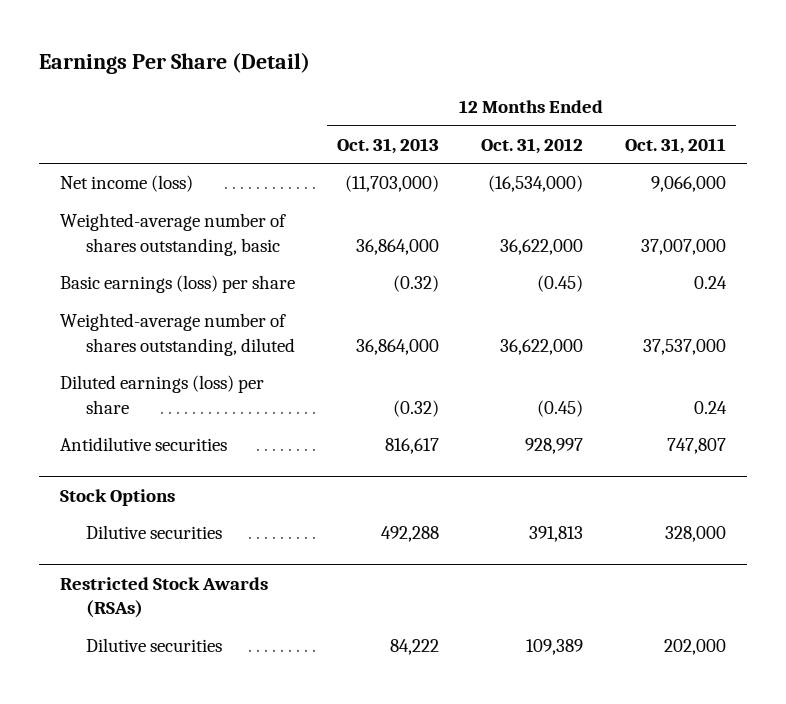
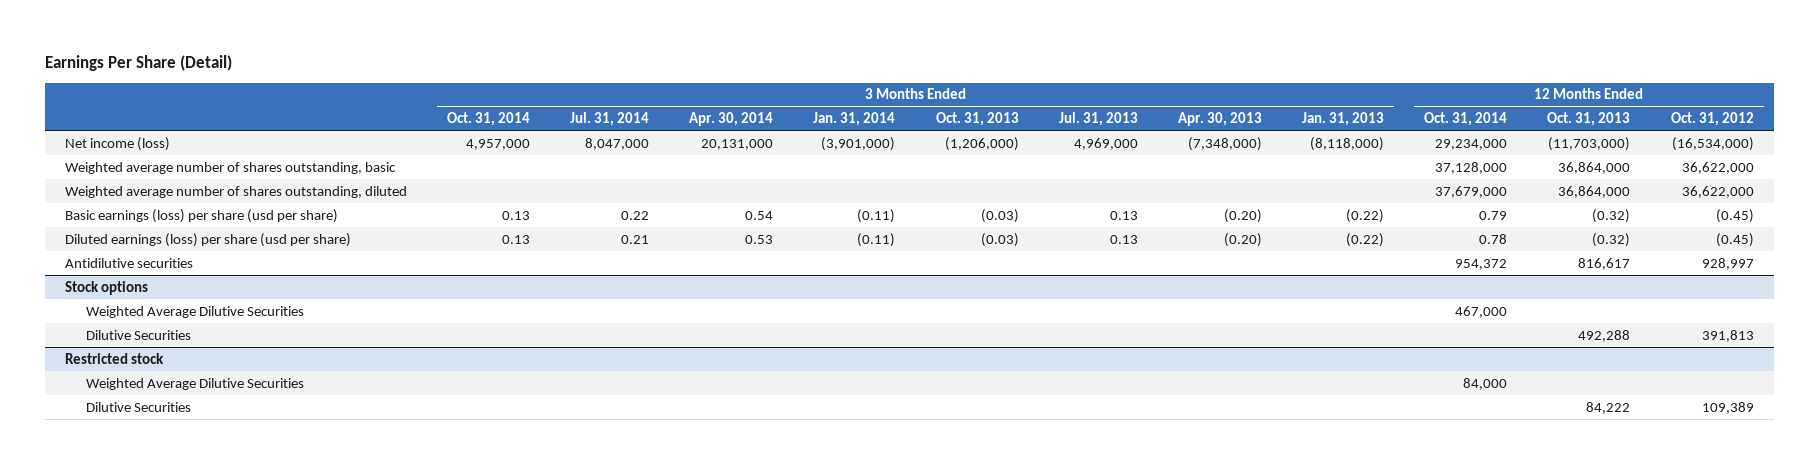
- | 12 Months Ended Oct. 31, 2013 | 12 Months Ended Oct. 31, 2012 | 12 Months Ended Oct. 31, 2011
+ | 3 Months Ended Oct. 31, 2014 | 3 Months Ended Jul. 31, 2014 | 3 Months Ended Apr. 30, 2014 | 3 Months Ended Jan. 31, 2014 | 3 Months Ended Oct. 31, 2013 | 3 Months Ended Jul. 31, 2013 | 3 Months Ended Apr. 30, 2013 | 3 Months Ended Jan. 31, 2013 | 12 Months Ended Oct. 31, 2014 | 12 Months Ended Oct. 31, 2013 | 12 Months Ended Oct. 31, 2012
- Weighted-average number of shares outstanding, basic | 36,864,000 | 36,622,000 | 37,007,000
- Basic earnings (loss) per share | (0.32) | (0.45) | 0.24
- Weighted-average number of shares outstanding, diluted | 36,864,000 | 36,622,000 | 37,537,000
- Diluted earnings (loss) per share | (0.32) | (0.45) | 0.24
+ Weighted average number of shares outstanding, basic | | | | | | | | | 37,128,000 | 36,864,000 | 36,622,000
+ Weighted average number of shares outstanding, diluted | | | | | | | | | 37,679,000 | 36,864,000 | 36,622,000
+ Basic earnings (loss) per share (usd per share) | 0.13 | 0.22 | 0.54 | (0.11) | (0.03) | 0.13 | (0.20) | (0.22) | 0.79 | (0.32) | (0.45)
+ Diluted earnings (loss) per share (usd per share) | 0.13 | 0.21 | 0.53 | (0.11) | (0.03) | 0.13 | (0.20) | (0.22) | 0.78 | (0.32) | (0.45)
- Stock Options
- Dilutive securities | 492,288 | 391,813 | 328,000
- Restricted Stock Awards (RSAs)
- Dilutive securities | 84,222 | 109,389 | 202,000
+ Stock options
+ Weighted Average Dilutive Securities | | | | | | | | | 467,000 | |
+ Dilutive Securities | | | | | | | | | | 492,288 | 391,813
+ Restricted stock
+ Weighted Average Dilutive Securities | | | | | | | | | 84,000 | |
+ Dilutive Securities | | | | | | | | | | 84,222 | 109,389

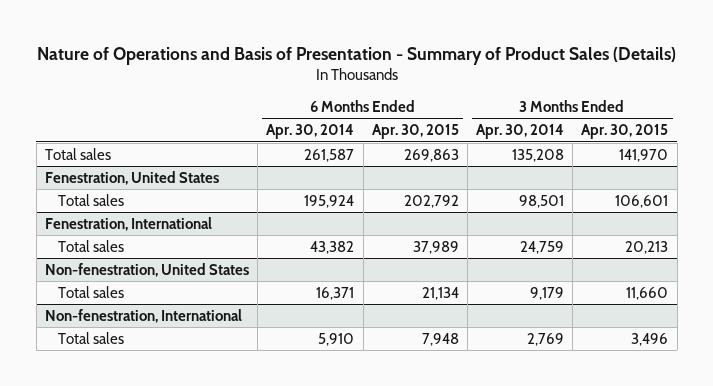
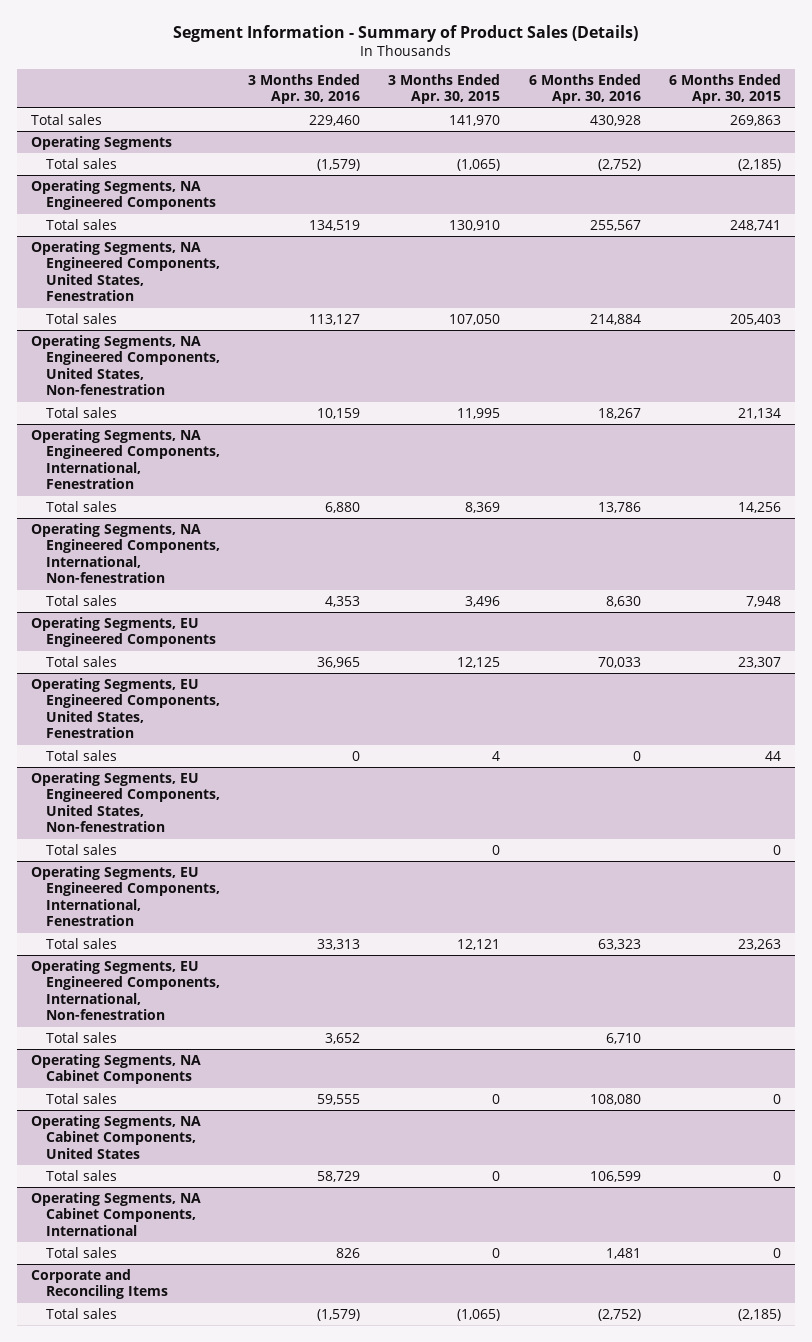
- Nature of Operations and Basis of Presentation - Summary of Product Sales (Details)
+ Segment Information - Summary of Product Sales (Details)
- | 6 Months Ended Apr. 30, 2014 | 6 Months Ended Apr. 30, 2015 | 3 Months Ended Apr. 30, 2014 | 3 Months Ended Apr. 30, 2015
+ | 3 Months Ended Apr. 30, 2016 | 3 Months Ended Apr. 30, 2015 | 6 Months Ended Apr. 30, 2016 | 6 Months Ended Apr. 30, 2015
- Fenestration, United States
- Total sales | 195,924 | 202,792 | 98,501 | 106,601
- Fenestration, International
- Total sales | 43,382 | 37,989 | 24,759 | 20,213
- Non-fenestration, United States
- Total sales | 16,371 | 21,134 | 9,179 | 11,660
- Non-fenestration, International
+ Operating Segments
+ Total sales | (1,579) | (1,065) | (2,752) | (2,185)
+ Operating Segments, NA Engineered Components
+ Total sales | 134,519 | 130,910 | 255,567 | 248,741
+ Operating Segments, NA Engineered Components, United States, Fenestration
+ Total sales | 113,127 | 107,050 | 214,884 | 205,403
+ Operating Segments, NA Engineered Components, United States, Non-fenestration
+ Total sales | 10,159 | 11,995 | 18,267 | 21,134
+ Operating Segments, NA Engineered Components, International, Fenestration
+ Total sales | 6,880 | 8,369 | 13,786 | 14,256
+ Operating Segments, NA Engineered Components, International, Non-fenestration
+ Operating Segments, EU Engineered Components
+ Total sales | 36,965 | 12,125 | 70,033 | 23,307
+ Operating Segments, EU Engineered Components, United States, Fenestration
+ Total sales | 0 | 4 | 0 | 44
+ Operating Segments, EU Engineered Components, United States, Non-fenestration
+ Total sales | | 0 | | 0
+ Operating Segments, EU Engineered Components, International, Fenestration
+ Total sales | 33,313 | 12,121 | 63,323 | 23,263
+ Operating Segments, EU Engineered Components, International, Non-fenestration
+ Total sales | 3,652 | | 6,710 |
+ Operating Segments, NA Cabinet Components
+ Total sales | 59,555 | 0 | 108,080 | 0
+ Operating Segments, NA Cabinet Components, United States
+ Total sales | 58,729 | 0 | 106,599 | 0
+ Operating Segments, NA Cabinet Components, International
+ Total sales | 826 | 0 | 1,481 | 0
+ Corporate and Reconciling Items
+ Total sales | (1,579) | (1,065) | (2,752) | (2,185)

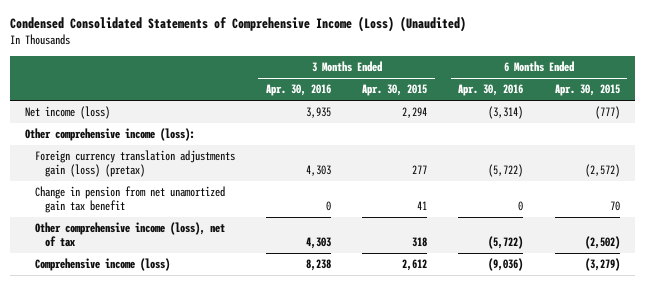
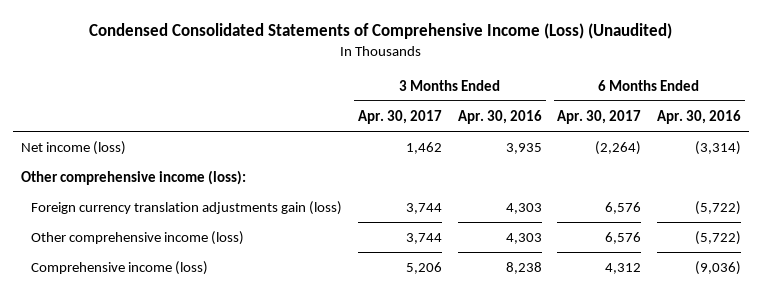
- | 3 Months Ended Apr. 30, 2016 | 3 Months Ended Apr. 30, 2015 | 6 Months Ended Apr. 30, 2016 | 6 Months Ended Apr. 30, 2015
+ | 3 Months Ended Apr. 30, 2017 | 3 Months Ended Apr. 30, 2016 | 6 Months Ended Apr. 30, 2017 | 6 Months Ended Apr. 30, 2016
- Foreign currency translation adjustments gain (loss) (pretax) | 4,303 | 277 | (5,722) | (2,572)
- Change in pension from net unamortized gain tax benefit | 0 | 41 | 0 | 70
- Other comprehensive income (loss), net of tax | 4,303 | 318 | (5,722) | (2,502)
+ Foreign currency translation adjustments gain (loss) | 3,744 | 4,303 | 6,576 | (5,722)
+ Other comprehensive income (loss) | 3,744 | 4,303 | 6,576 | (5,722)

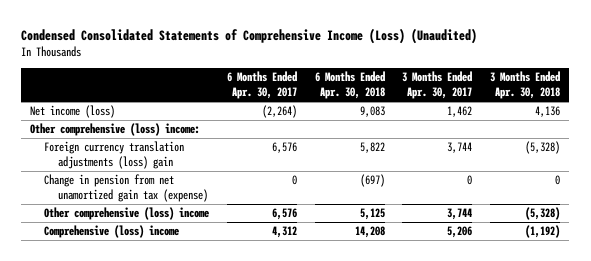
- | 3 Months Ended Apr. 30, 2017 | 3 Months Ended Apr. 30, 2016 | 6 Months Ended Apr. 30, 2017 | 6 Months Ended Apr. 30, 2016
+ | 6 Months Ended Apr. 30, 2017 | 6 Months Ended Apr. 30, 2018 | 3 Months Ended Apr. 30, 2017 | 3 Months Ended Apr. 30, 2018
- Other comprehensive income (loss):
- Foreign currency translation adjustments gain (loss) | 3,744 | 4,303 | 6,576 | (5,722)
- Other comprehensive income (loss) | 3,744 | 4,303 | 6,576 | (5,722)
- Comprehensive income (loss) | 5,206 | 8,238 | 4,312 | (9,036)
+ Other comprehensive (loss) income:
+ Foreign currency translation adjustments (loss) gain | 6,576 | 5,822 | 3,744 | (5,328)
+ Change in pension from net unamortized gain tax (expense) | 0 | (697) | 0 | 0
+ Other comprehensive (loss) income | 6,576 | 5,125 | 3,744 | (5,328)
+ Comprehensive (loss) income | 4,312 | 14,208 | 5,206 | (1,192)

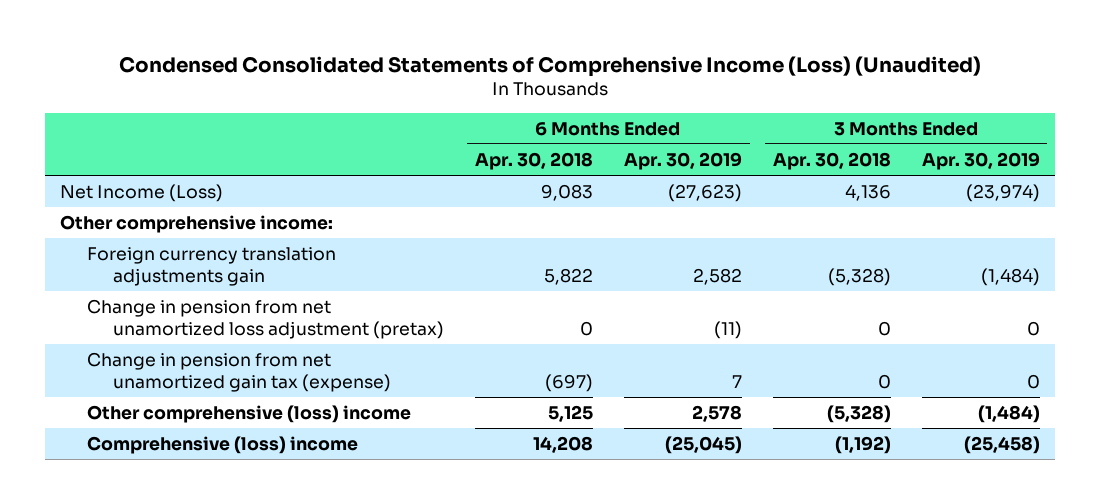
- | 6 Months Ended Apr. 30, 2017 | 6 Months Ended Apr. 30, 2018 | 3 Months Ended Apr. 30, 2017 | 3 Months Ended Apr. 30, 2018
+ | 6 Months Ended Apr. 30, 2018 | 6 Months Ended Apr. 30, 2019 | 3 Months Ended Apr. 30, 2018 | 3 Months Ended Apr. 30, 2019
- Net income (loss) | (2,264) | 9,083 | 1,462 | 4,136
- Other comprehensive (loss) income:
- Foreign currency translation adjustments (loss) gain | 6,576 | 5,822 | 3,744 | (5,328)
+ Net Income (Loss) | 9,083 | (27,623) | 4,136 | (23,974)
+ Other comprehensive income:
+ Foreign currency translation adjustments gain | 5,822 | 2,582 | (5,328) | (1,484)
+ Change in pension from net unamortized loss adjustment (pretax) | 0 | (11) | 0 | 0

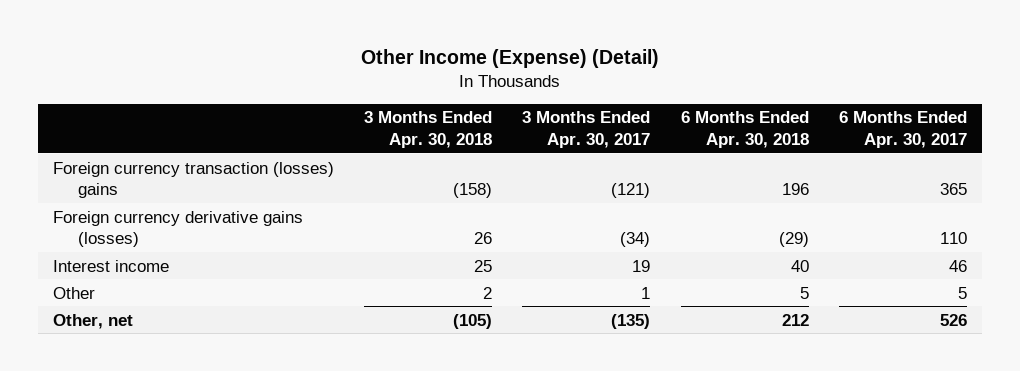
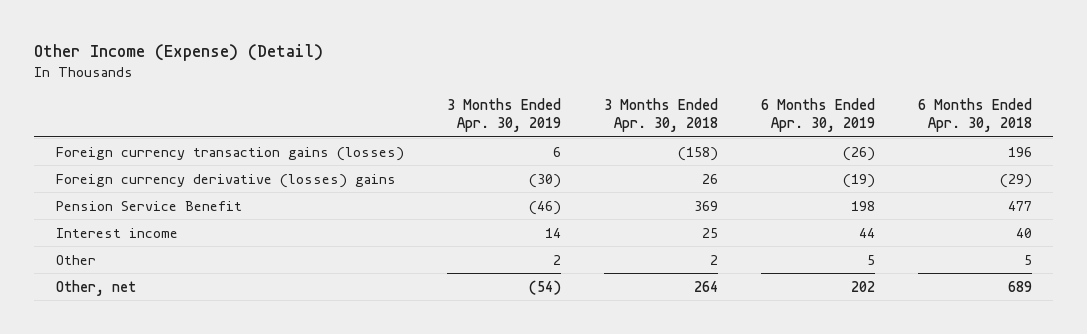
- | 3 Months Ended Apr. 30, 2018 | 3 Months Ended Apr. 30, 2017 | 6 Months Ended Apr. 30, 2018 | 6 Months Ended Apr. 30, 2017
+ | 3 Months Ended Apr. 30, 2019 | 3 Months Ended Apr. 30, 2018 | 6 Months Ended Apr. 30, 2019 | 6 Months Ended Apr. 30, 2018
- Foreign currency transaction (losses) gains | (158) | (121) | 196 | 365
- Foreign currency derivative gains (losses) | 26 | (34) | (29) | 110
+ Foreign currency transaction gains (losses) | 6 | (158) | (26) | 196
+ Foreign currency derivative (losses) gains | (30) | 26 | (19) | (29)
+ Pension Service Benefit | (46) | 369 | 198 | 477
- Other, net | (105) | (135) | 212 | 526
+ Other, net | (54) | 264 | 202 | 689

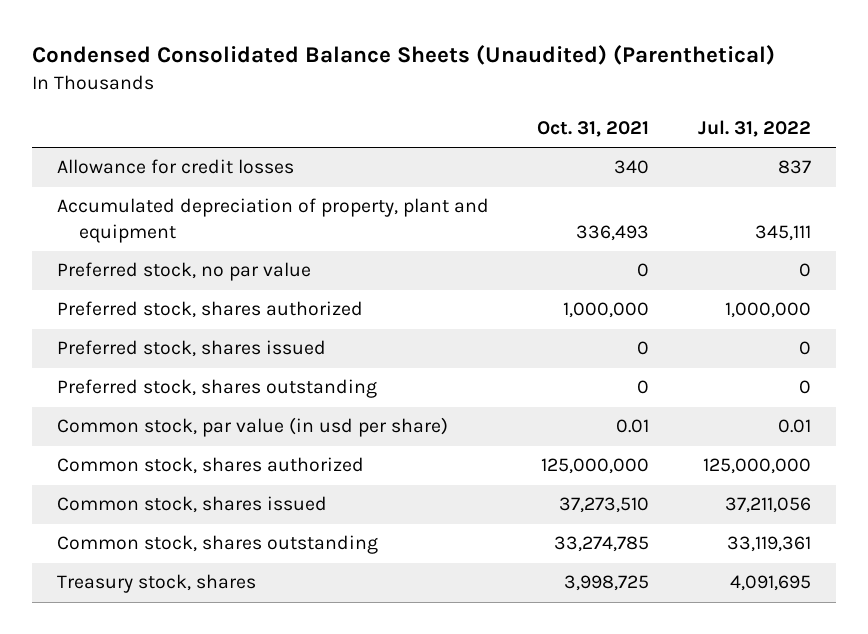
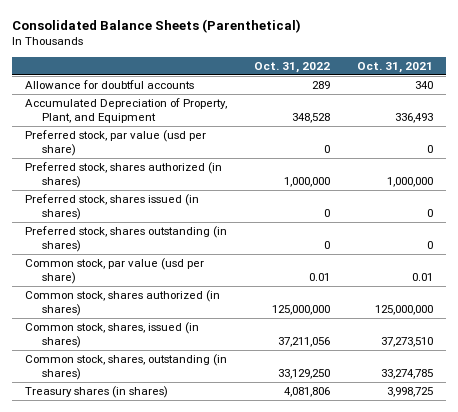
- Condensed Consolidated Balance Sheets (Unaudited) (Parenthetical)
+ Consolidated Balance Sheets (Parenthetical)
- | Oct. 31, 2021 | Jul. 31, 2022
+ | Oct. 31, 2022 | Oct. 31, 2021
- Allowance for credit losses | 340 | 837
- Accumulated depreciation of property, plant and equipment | 336,493 | 345,111
- Preferred stock, no par value | 0 | 0
- Preferred stock, shares authorized | 1,000,000 | 1,000,000
- Preferred stock, shares issued | 0 | 0
- Preferred stock, shares outstanding | 0 | 0
- Common stock, par value (in usd per share) | 0.01 | 0.01
- Common stock, shares authorized | 125,000,000 | 125,000,000
- Common stock, shares issued | 37,273,510 | 37,211,056
- Common stock, shares outstanding | 33,274,785 | 33,119,361
- Treasury stock, shares | 3,998,725 | 4,091,695
+ Allowance for doubtful accounts | 289 | 340
+ Accumulated Depreciation of Property, Plant, and Equipment | 348,528 | 336,493
+ Preferred stock, par value (usd per share) | 0 | 0
+ Preferred stock, shares authorized (in shares) | 1,000,000 | 1,000,000
+ Preferred stock, shares issued (in shares) | 0 | 0
+ Preferred stock, shares outstanding (in shares) | 0 | 0
+ Common stock, par value (usd per share) | 0.01 | 0.01
+ Common stock, shares authorized (in shares) | 125,000,000 | 125,000,000
+ Common stock, shares, issued (in shares) | 37,211,056 | 37,273,510
+ Common stock, shares, outstanding (in shares) | 33,129,250 | 33,274,785
+ Treasury shares (in shares) | 4,081,806 | 3,998,725

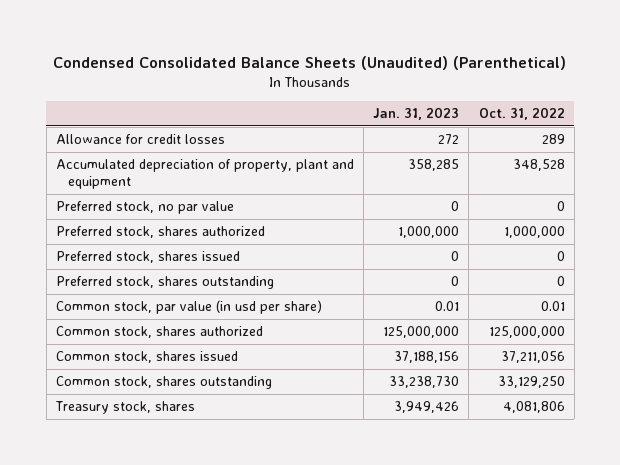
- Consolidated Balance Sheets (Parenthetical)
+ Condensed Consolidated Balance Sheets (Unaudited) (Parenthetical)
- | Oct. 31, 2022 | Oct. 31, 2021
+ | Jan. 31, 2023 | Oct. 31, 2022
- Allowance for doubtful accounts | 289 | 340
- Accumulated Depreciation of Property, Plant, and Equipment | 348,528 | 336,493
- Preferred stock, par value (usd per share) | 0 | 0
- Preferred stock, shares authorized (in shares) | 1,000,000 | 1,000,000
- Preferred stock, shares issued (in shares) | 0 | 0
- Preferred stock, shares outstanding (in shares) | 0 | 0
- Common stock, par value (usd per share) | 0.01 | 0.01
- Common stock, shares authorized (in shares) | 125,000,000 | 125,000,000
- Common stock, shares, issued (in shares) | 37,211,056 | 37,273,510
- Common stock, shares, outstanding (in shares) | 33,129,250 | 33,274,785
- Treasury shares (in shares) | 4,081,806 | 3,998,725
+ Allowance for credit losses | 272 | 289
+ Accumulated depreciation of property, plant and equipment | 358,285 | 348,528
+ Preferred stock, no par value | 0 | 0
+ Preferred stock, shares authorized | 1,000,000 | 1,000,000
+ Preferred stock, shares issued | 0 | 0
+ Preferred stock, shares outstanding | 0 | 0
+ Common stock, par value (in usd per share) | 0.01 | 0.01
+ Common stock, shares authorized | 125,000,000 | 125,000,000
+ Common stock, shares issued | 37,188,156 | 37,211,056
+ Common stock, shares outstanding | 33,238,730 | 33,129,250
+ Treasury stock, shares | 3,949,426 | 4,081,806

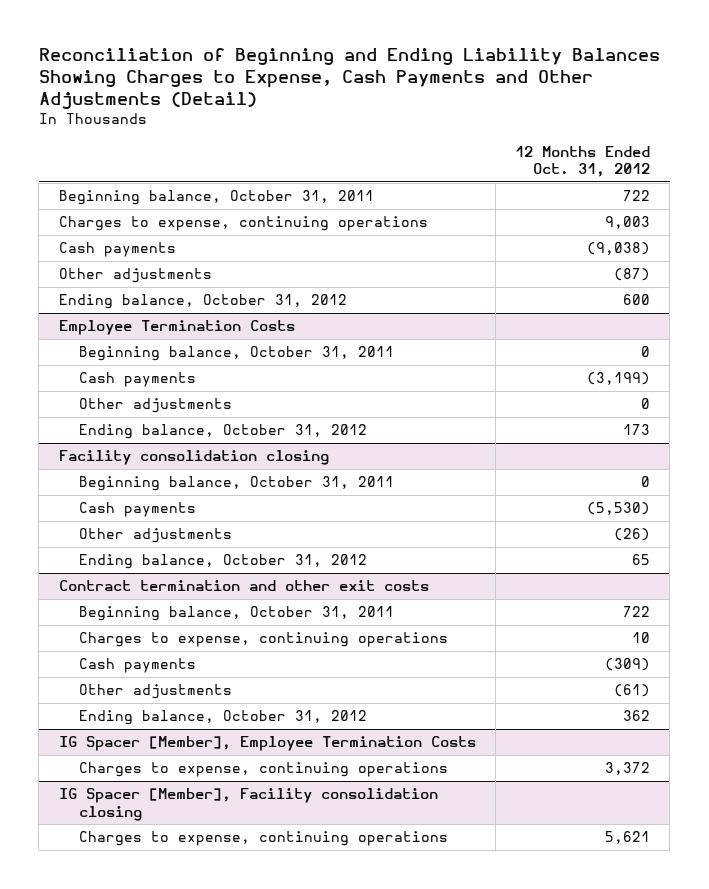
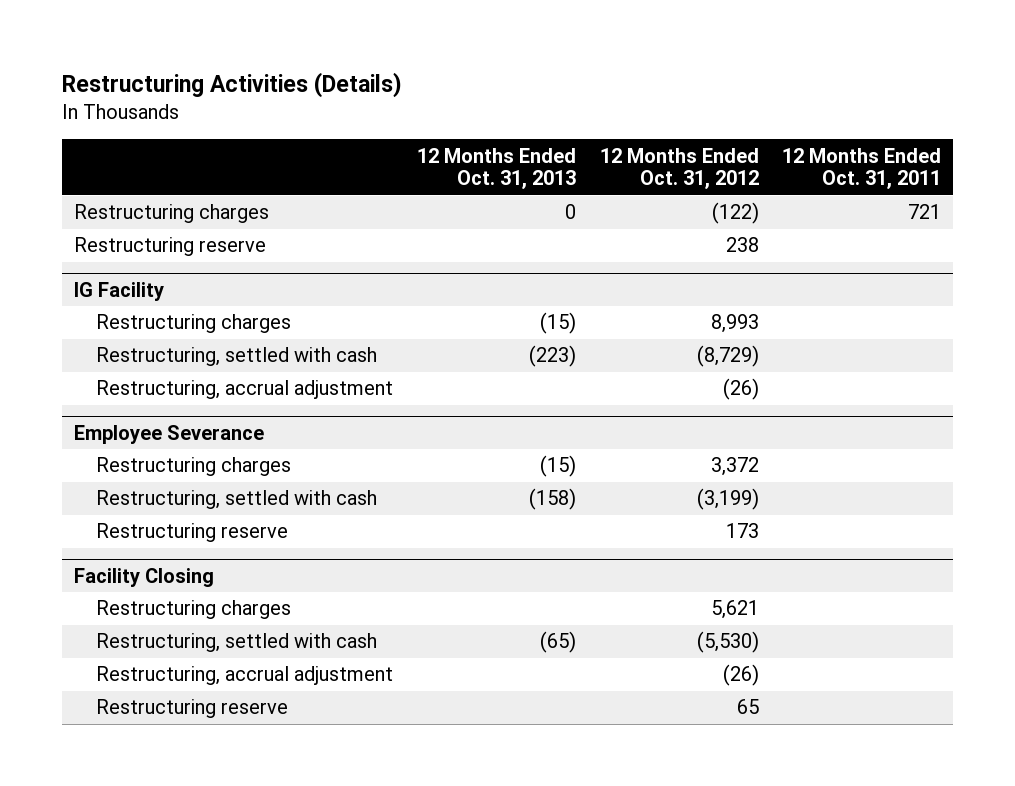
- Reconciliation of Beginning and Ending Liability Balances Showing Charges to Expense, Cash Payments and Other Adjustments (Detail)
+ Restructuring Activities (Details)
- | 12 Months Ended Oct. 31, 2012
+ | 12 Months Ended Oct. 31, 2013 | 12 Months Ended Oct. 31, 2012 | 12 Months Ended Oct. 31, 2011
- Beginning balance, October 31, 2011 | 722
- Charges to expense, continuing operations | 9,003
- Cash payments | (9,038)
- Other adjustments | (87)
- Ending balance, October 31, 2012 | 600
- Employee Termination Costs
- Beginning balance, October 31, 2011 | 0
- Cash payments | (3,199)
- Other adjustments | 0
- Ending balance, October 31, 2012 | 173
- Facility consolidation closing
- Beginning balance, October 31, 2011 | 0
- Cash payments | (5,530)
- Other adjustments | (26)
- Ending balance, October 31, 2012 | 65
- Contract termination and other exit costs
- Beginning balance, October 31, 2011 | 722
- Charges to expense, continuing operations | 10
- Cash payments | (309)
- Other adjustments | (61)
- Ending balance, October 31, 2012 | 362
- IG Spacer [Member], Employee Termination Costs
- Charges to expense, continuing operations | 3,372
- IG Spacer [Member], Facility consolidation closing
- Charges to expense, continuing operations | 5,621
+ Restructuring charges | 0 | (122) | 721
+ Restructuring reserve | | 238 |
+ IG Facility
+ Restructuring charges | (15) | 8,993 |
+ Restructuring, settled with cash | (223) | (8,729) |
+ Restructuring, accrual adjustment | | (26) |
+ Employee Severance
+ Restructuring charges | (15) | 3,372 |
+ Restructuring, settled with cash | (158) | (3,199) |
+ Restructuring reserve | | 173 |
+ Facility Closing
+ Restructuring charges | | 5,621 |
+ Restructuring, settled with cash | (65) | (5,530) |
+ Restructuring, accrual adjustment | | (26) |
+ Restructuring reserve | | 65 |

